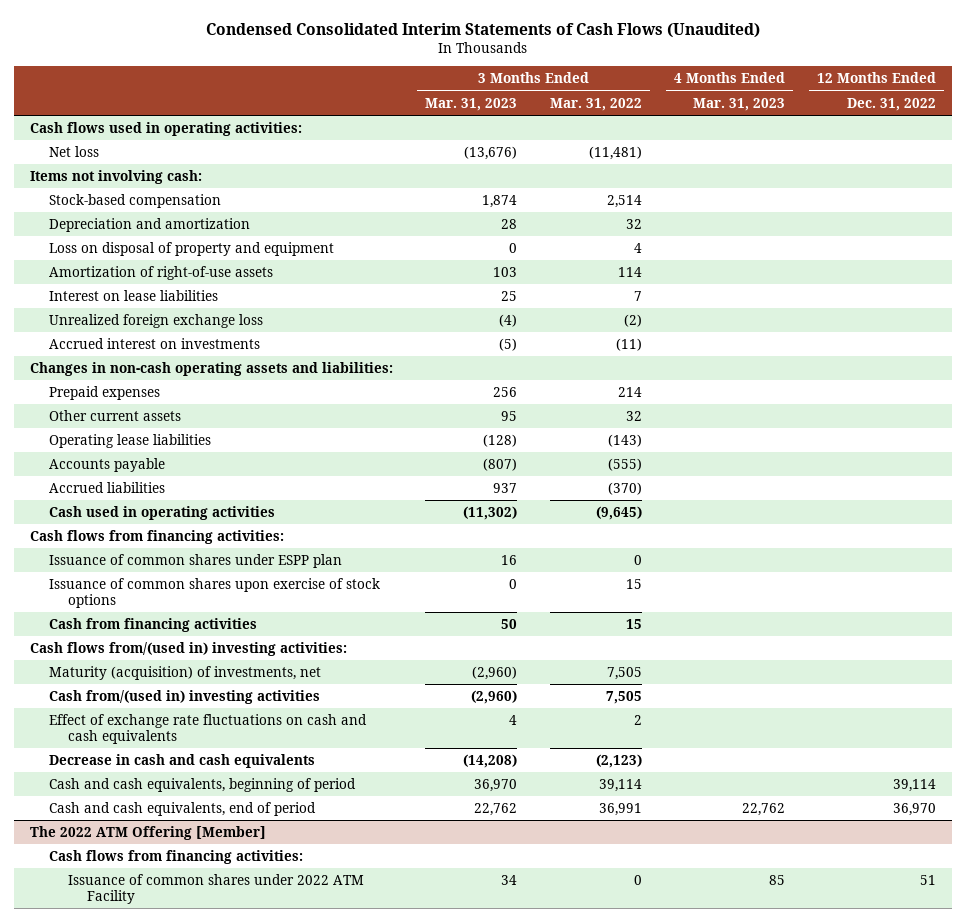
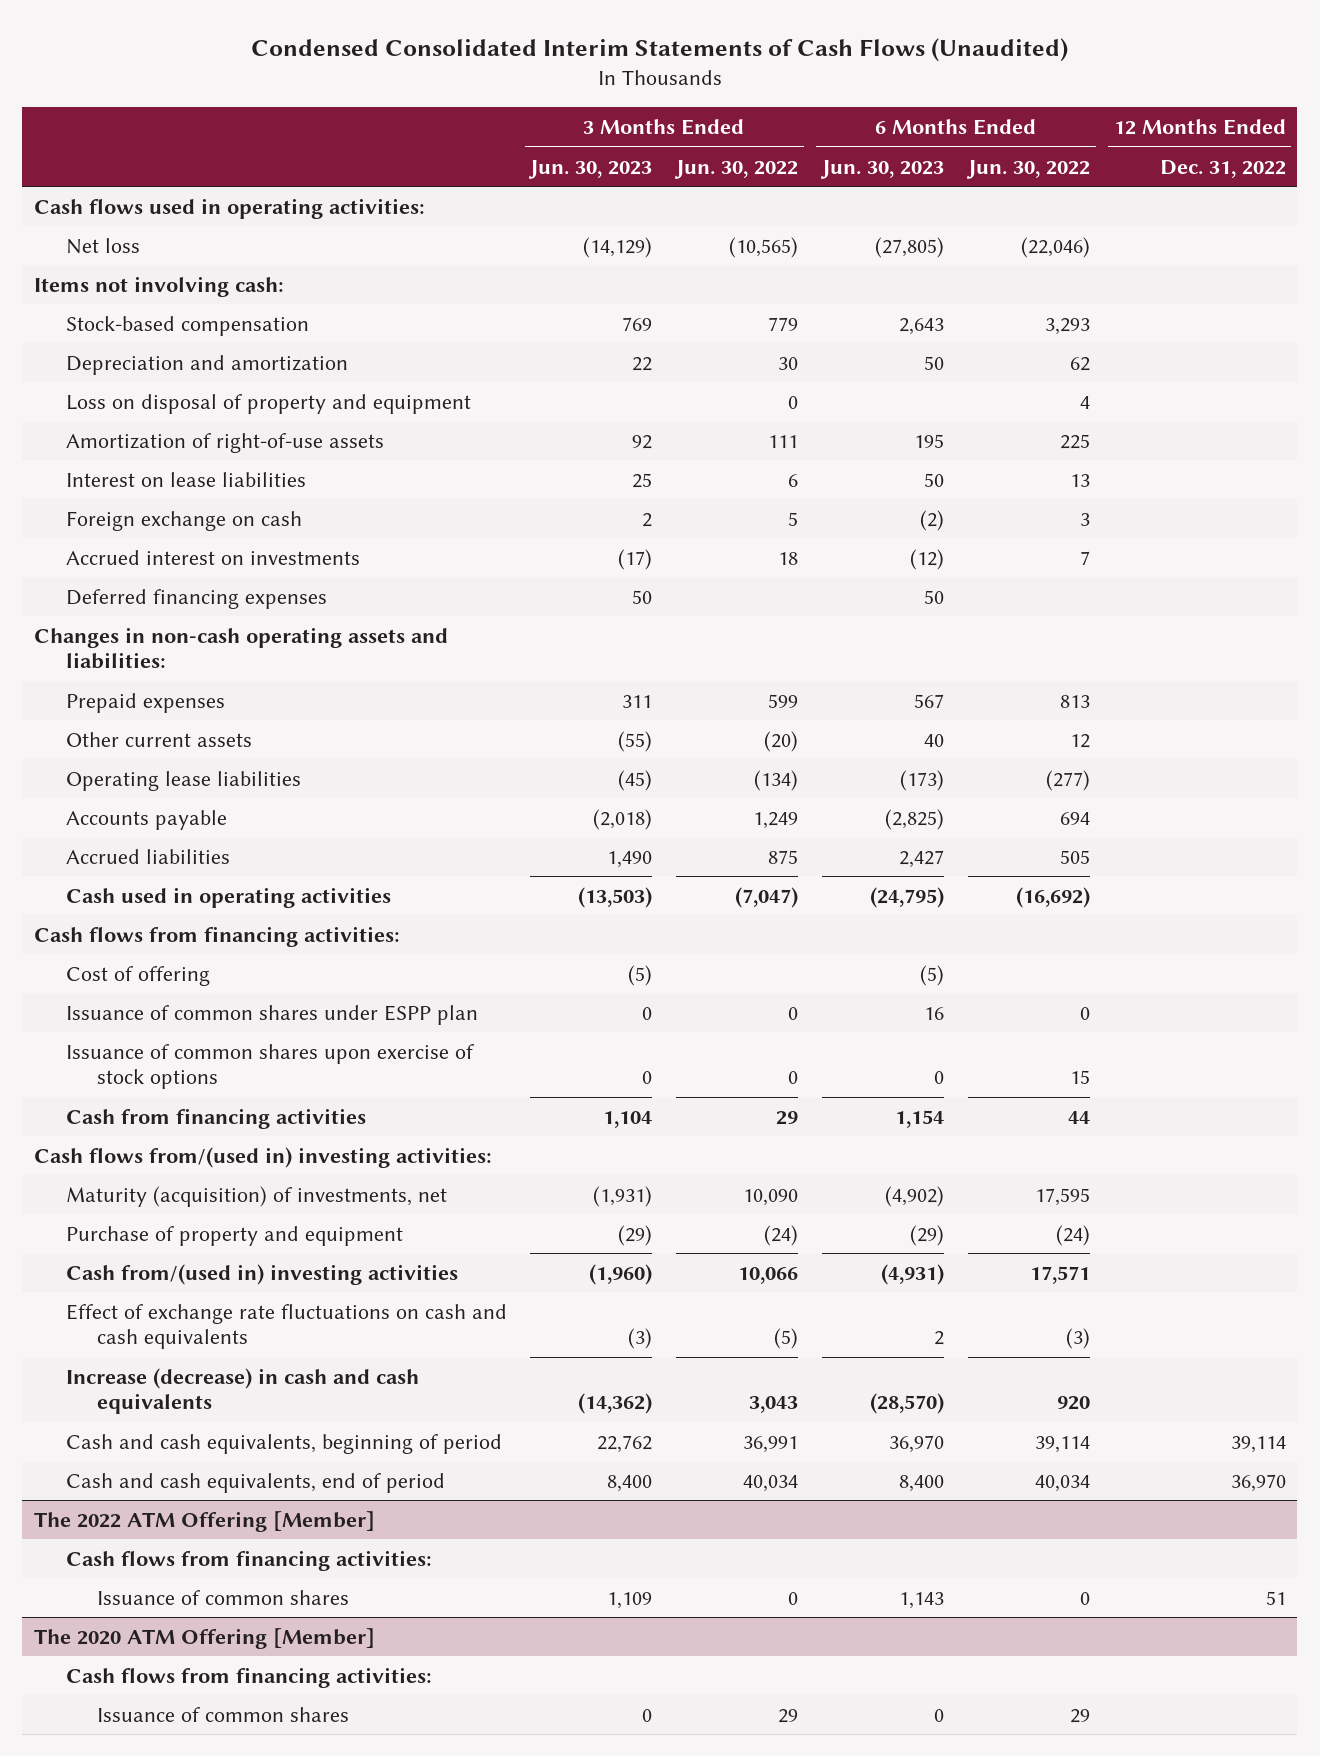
- | 3 Months Ended Mar. 31, 2023 | 3 Months Ended Mar. 31, 2022 | 4 Months Ended Mar. 31, 2023 | 12 Months Ended Dec. 31, 2022
+ | 3 Months Ended Jun. 30, 2023 | 3 Months Ended Jun. 30, 2022 | 6 Months Ended Jun. 30, 2023 | 6 Months Ended Jun. 30, 2022 | 12 Months Ended Dec. 31, 2022
- Unrealized foreign exchange loss | (4) | (2) | |
+ Foreign exchange on cash | 2 | 5 | (2) | 3 |
+ Deferred financing expenses | 50 | | 50 | |
+ Cost of offering | (5) | | (5) | |
+ Purchase of property and equipment | (29) | (24) | (29) | (24) |
- Decrease in cash and cash equivalents | (14,208) | (2,123) | |
+ Increase (decrease) in cash and cash equivalents | (14,362) | 3,043 | (28,570) | 920 |
@ The 2022 ATM Offering [Member]
- Issuance of common shares under 2022 ATM Facility | 34 | 0 | 85 | 51
+ Issuance of common shares | 1,109 | 0 | 1,143 | 0 | 51
+ The 2020 ATM Offering [Member]
+ Cash flows from financing activities:
+ Issuance of common shares | 0 | 29 | 0 | 29 |

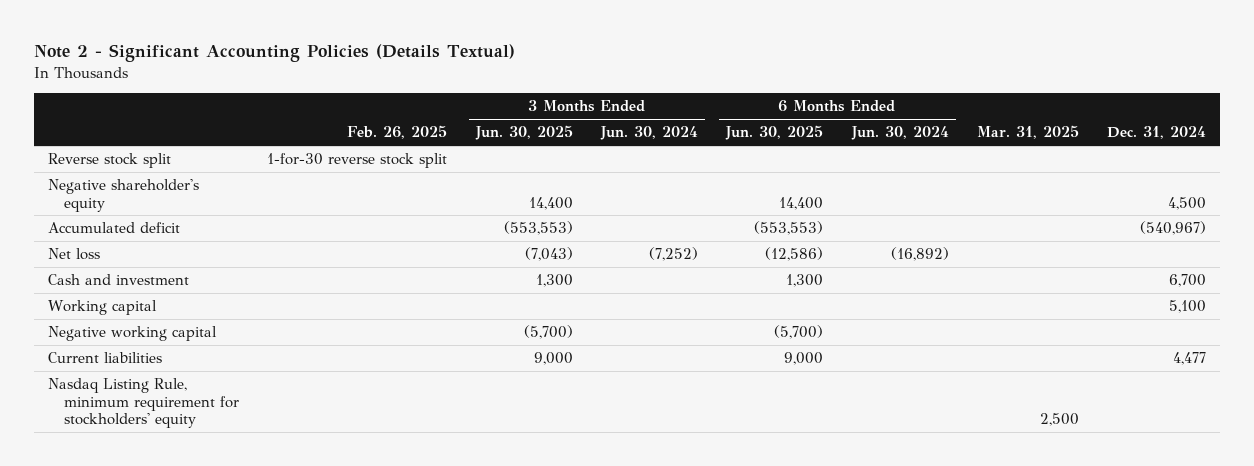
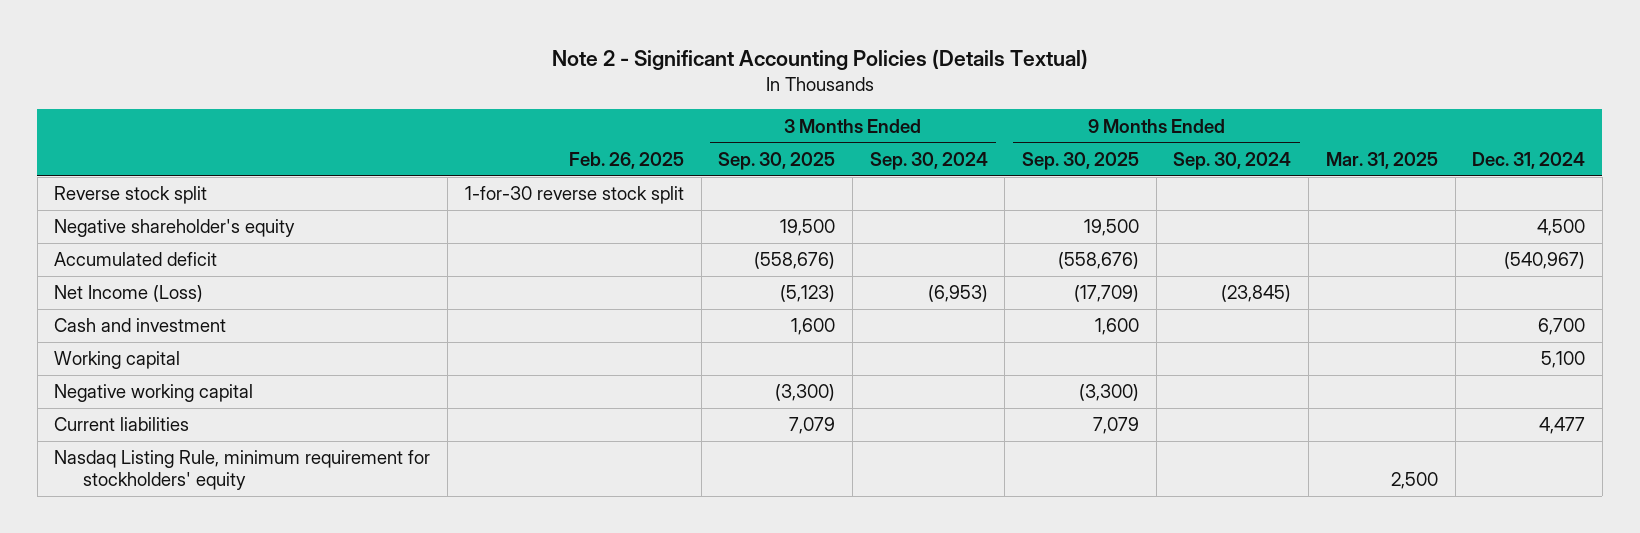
- | Feb. 26, 2025 | 3 Months Ended Jun. 30, 2025 | 3 Months Ended Jun. 30, 2024 | 6 Months Ended Jun. 30, 2025 | 6 Months Ended Jun. 30, 2024 | Mar. 31, 2025 | Dec. 31, 2024
+ | Feb. 26, 2025 | 3 Months Ended Sep. 30, 2025 | 3 Months Ended Sep. 30, 2024 | 9 Months Ended Sep. 30, 2025 | 9 Months Ended Sep. 30, 2024 | Mar. 31, 2025 | Dec. 31, 2024
- Net loss | | (7,043) | (7,252) | (12,586) | (16,892) | |
+ Net Income (Loss) | | (5,123) | (6,953) | (17,709) | (23,845) | |

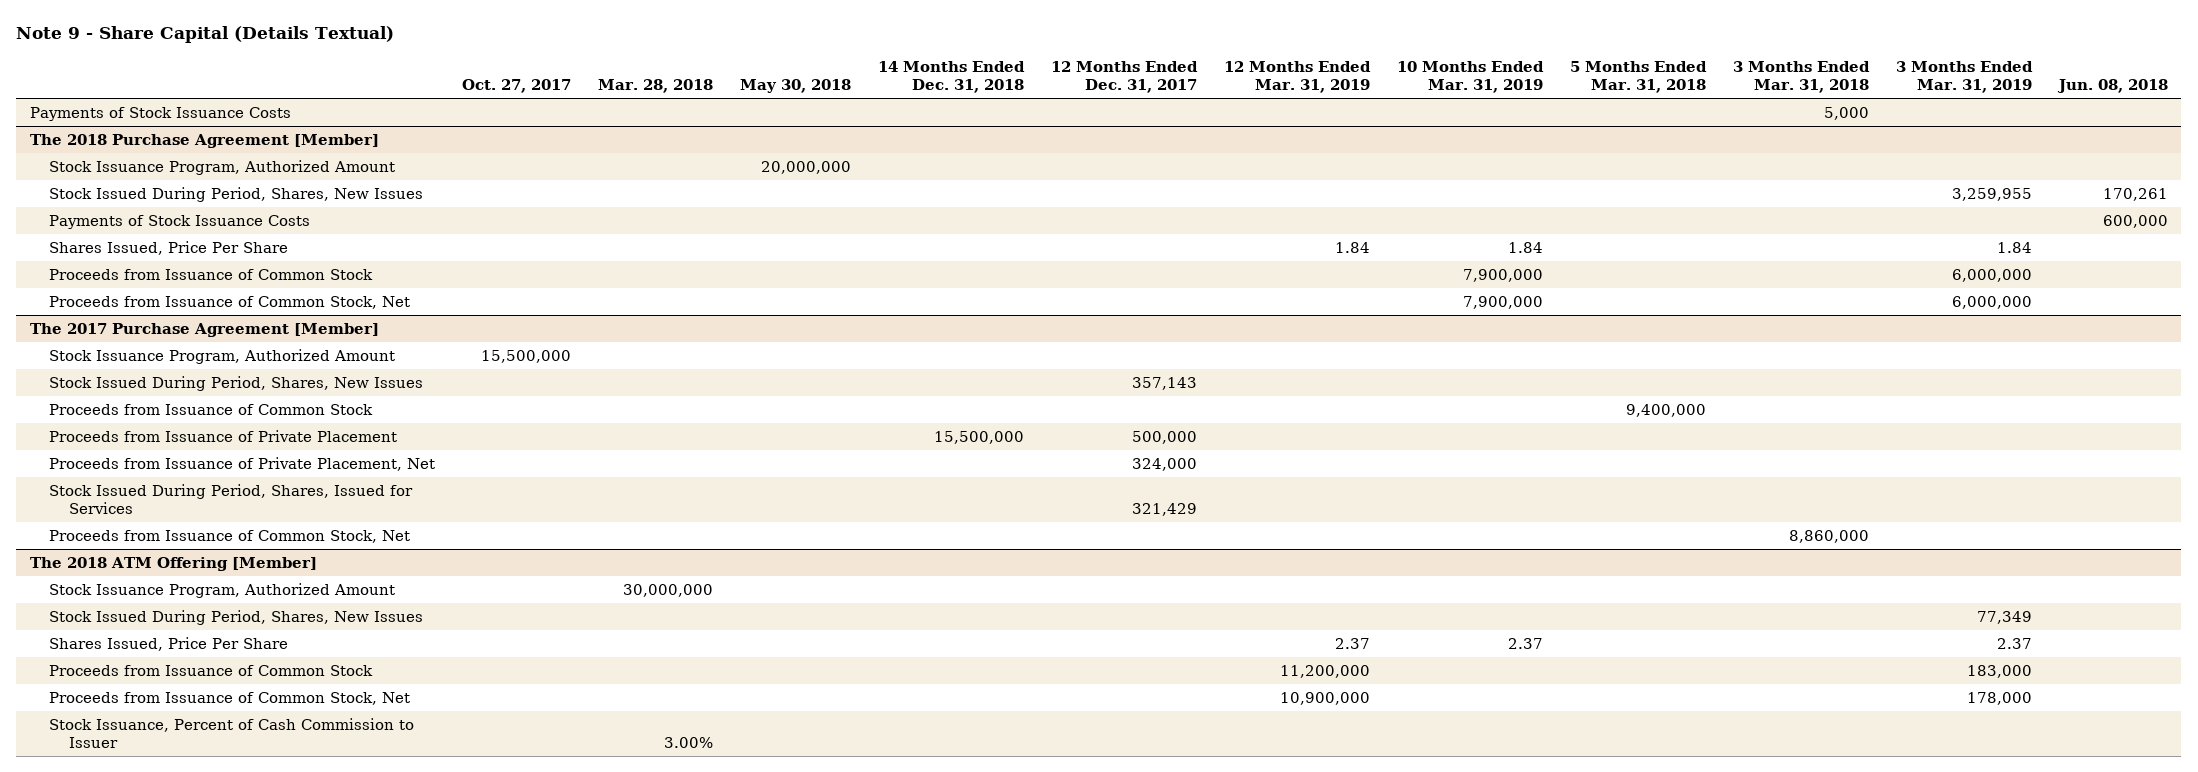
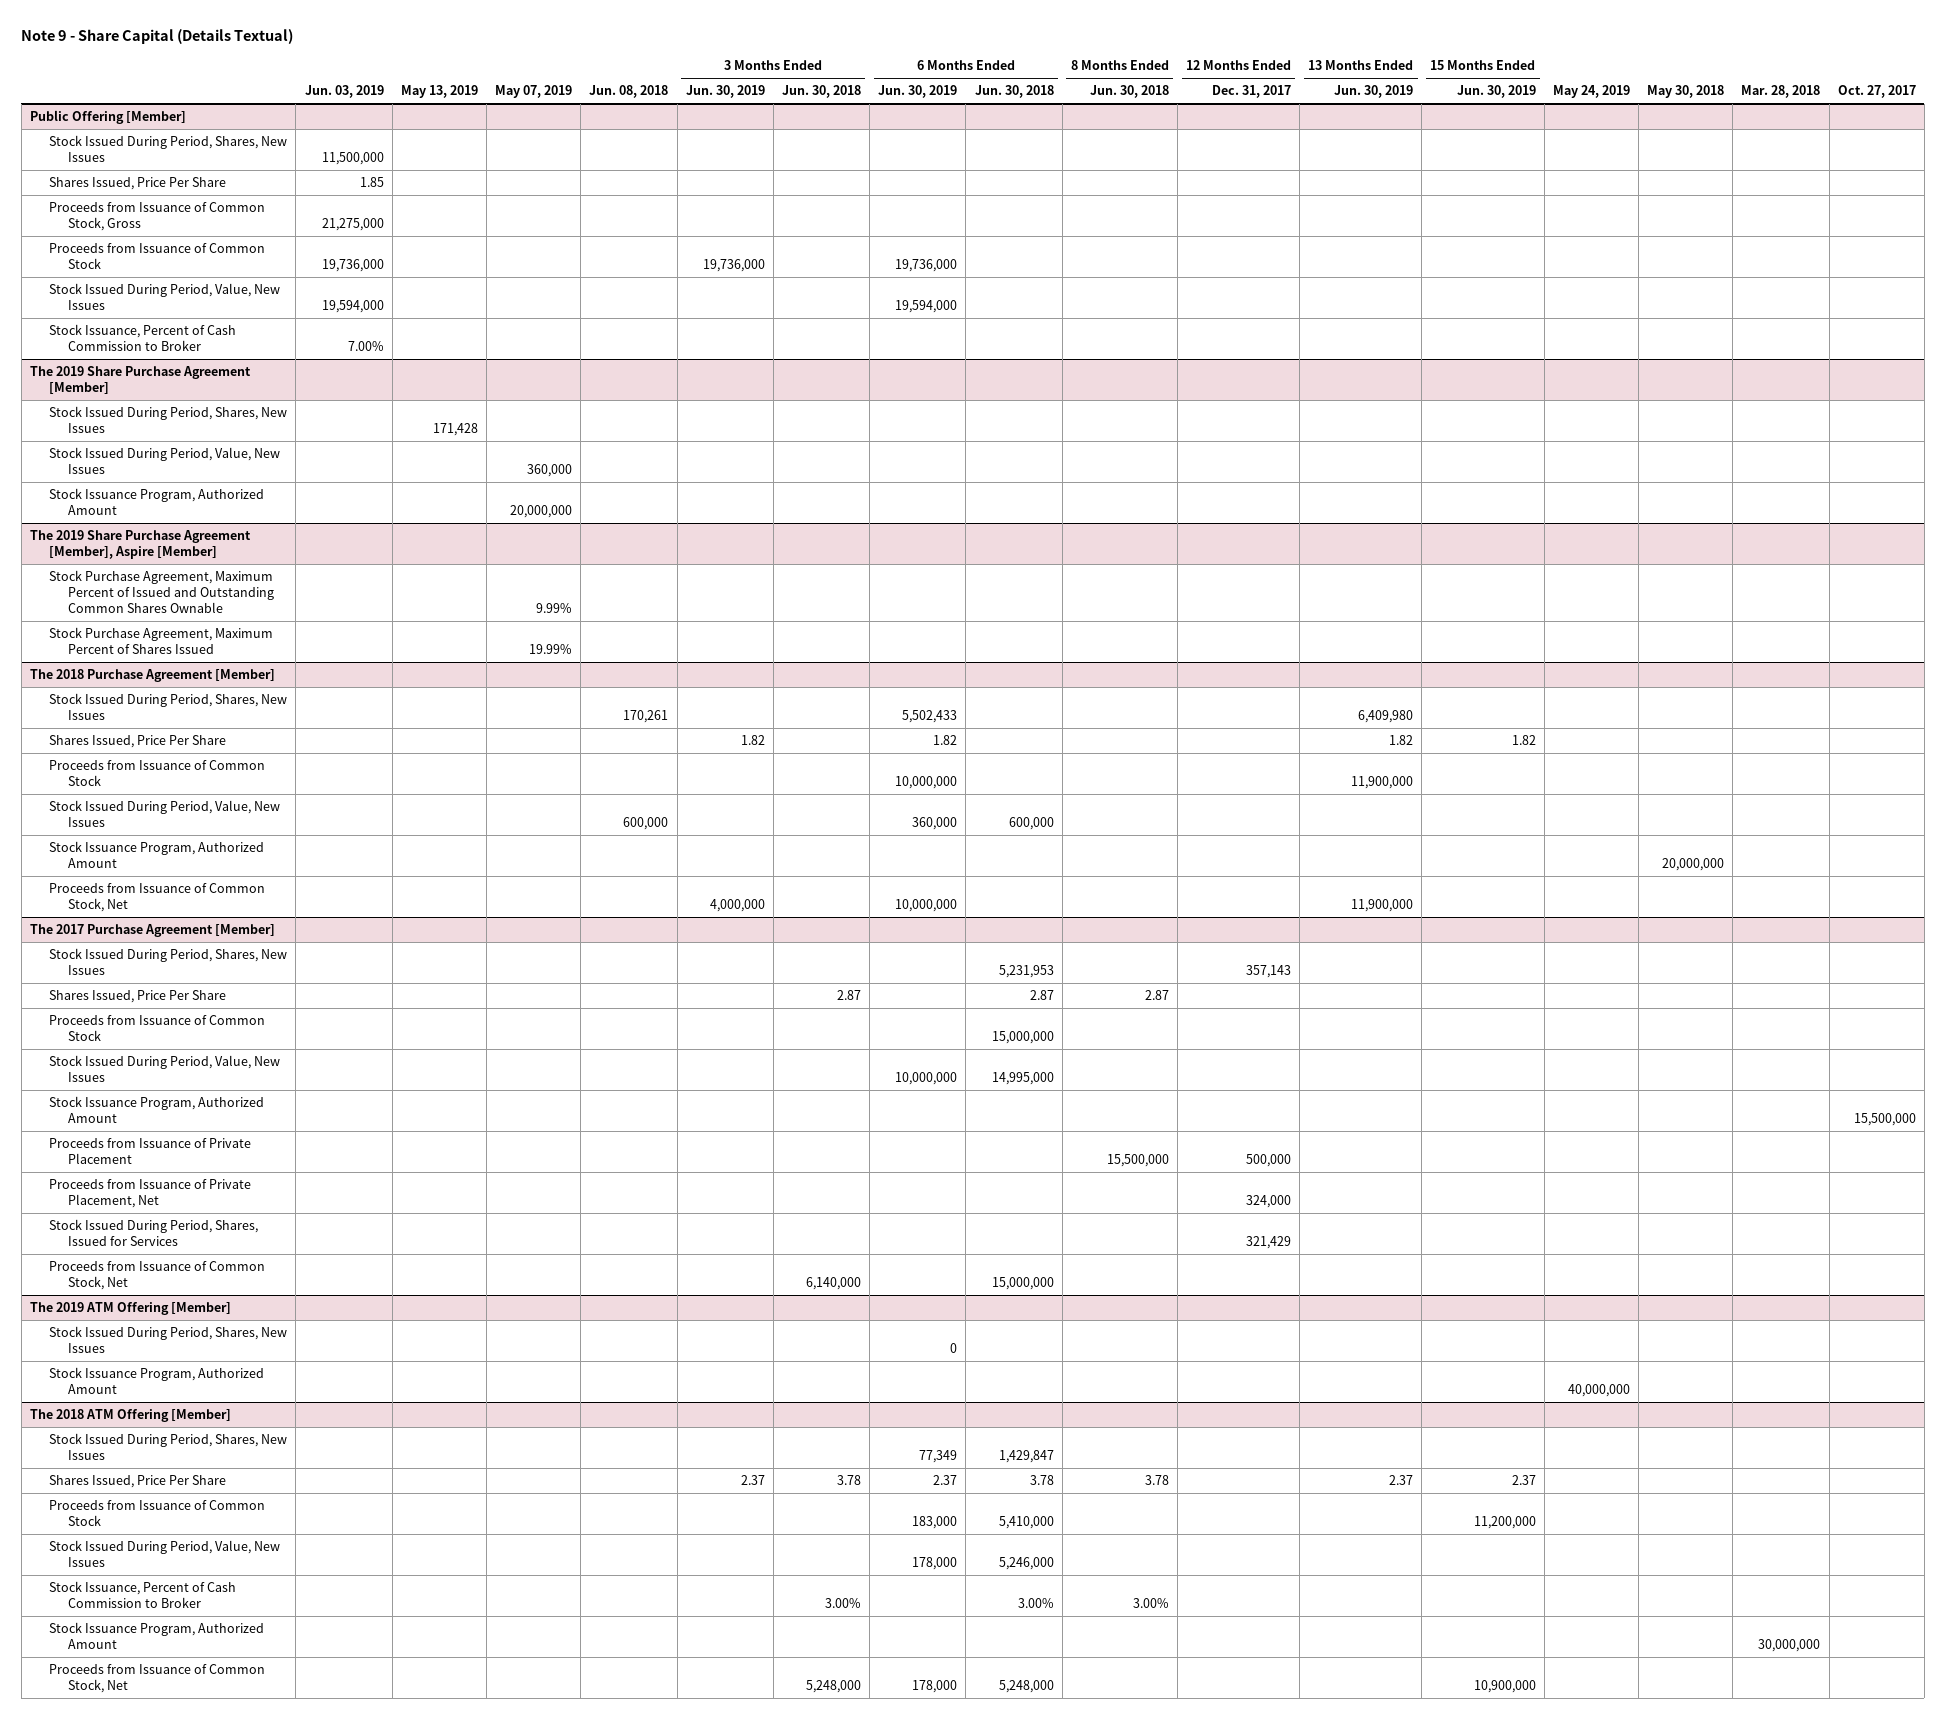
- | Oct. 27, 2017 | Mar. 28, 2018 | May 30, 2018 | 14 Months Ended Dec. 31, 2018 | 12 Months Ended Dec. 31, 2017 | 12 Months Ended Mar. 31, 2019 | 10 Months Ended Mar. 31, 2019 | 5 Months Ended Mar. 31, 2018 | 3 Months Ended Mar. 31, 2018 | 3 Months Ended Mar. 31, 2019 | Jun. 08, 2018
+ | Jun. 03, 2019 | May 13, 2019 | May 07, 2019 | Jun. 08, 2018 | 3 Months Ended Jun. 30, 2019 | 3 Months Ended Jun. 30, 2018 | 6 Months Ended Jun. 30, 2019 | 6 Months Ended Jun. 30, 2018 | 8 Months Ended Jun. 30, 2018 | 12 Months Ended Dec. 31, 2017 | 13 Months Ended Jun. 30, 2019 | 15 Months Ended Jun. 30, 2019 | May 24, 2019 | May 30, 2018 | Mar. 28, 2018 | Oct. 27, 2017
- Payments of Stock Issuance Costs | | | | | | | | | 5,000 | |
+ Public Offering [Member]
+ Stock Issued During Period, Shares, New Issues | 11,500,000 | | | | | | | | | | | | | | |
+ Shares Issued, Price Per Share | 1.85 | | | | | | | | | | | | | | |
+ Proceeds from Issuance of Common Stock, Gross | 21,275,000 | | | | | | | | | | | | | | |
+ Proceeds from Issuance of Common Stock | 19,736,000 | | | | 19,736,000 | | 19,736,000 | | | | | | | | |
+ Stock Issued During Period, Value, New Issues | 19,594,000 | | | | | | 19,594,000 | | | | | | | | |
+ Stock Issuance, Percent of Cash Commission to Broker | 7.00% | | | | | | | | | | | | | | |
+ The 2019 Share Purchase Agreement [Member]
+ Stock Issued During Period, Shares, New Issues | | 171,428 | | | | | | | | | | | | | |
+ Stock Issued During Period, Value, New Issues | | | 360,000 | | | | | | | | | | | | |
+ Stock Issuance Program, Authorized Amount | | | 20,000,000 | | | | | | | | | | | | |
+ The 2019 Share Purchase Agreement [Member], Aspire [Member]
+ Stock Purchase Agreement, Maximum Percent of Issued and Outstanding Common Shares Ownable | | | 9.99% | | | | | | | | | | | | |
+ Stock Purchase Agreement, Maximum Percent of Shares Issued | | | 19.99% | | | | | | | | | | | | |
@ The 2018 Purchase Agreement [Member]
- Payments of Stock Issuance Costs | | | | | | | | | | | 600,000
+ Stock Issued During Period, Value, New Issues | | | | 600,000 | | | 360,000 | 600,000 | | | | | | | |
moved down: Stock Issuance Program, Authorized Amount | | | | | | | | | | | | | | 20,000,000 | |
@ The 2017 Purchase Agreement [Member]
+ Shares Issued, Price Per Share | | | | | | 2.87 | | 2.87 | 2.87 | | | | | | |
+ Stock Issued During Period, Value, New Issues | | | | | | | 10,000,000 | 14,995,000 | | | | | | | |
moved down: Stock Issuance Program, Authorized Amount | | | | | | | | | | | | | | | | 15,500,000
+ The 2019 ATM Offering [Member]
+ Stock Issued During Period, Shares, New Issues | | | | | | | 0 | | | | | | | | |
+ Stock Issuance Program, Authorized Amount | | | | | | | | | | | | | 40,000,000 | | |
@ The 2018 ATM Offering [Member]
+ Stock Issued During Period, Value, New Issues | | | | | | | 178,000 | 5,246,000 | | | | | | | |
+ Stock Issuance, Percent of Cash Commission to Broker | | | | | | 3.00% | | 3.00% | 3.00% | | | | | | |
moved down: Stock Issuance Program, Authorized Amount | | | | | | | | | | | | | | | 30,000,000 |
- Stock Issuance, Percent of Cash Commission to Issuer | | 3.00% | | | | | | | | |

